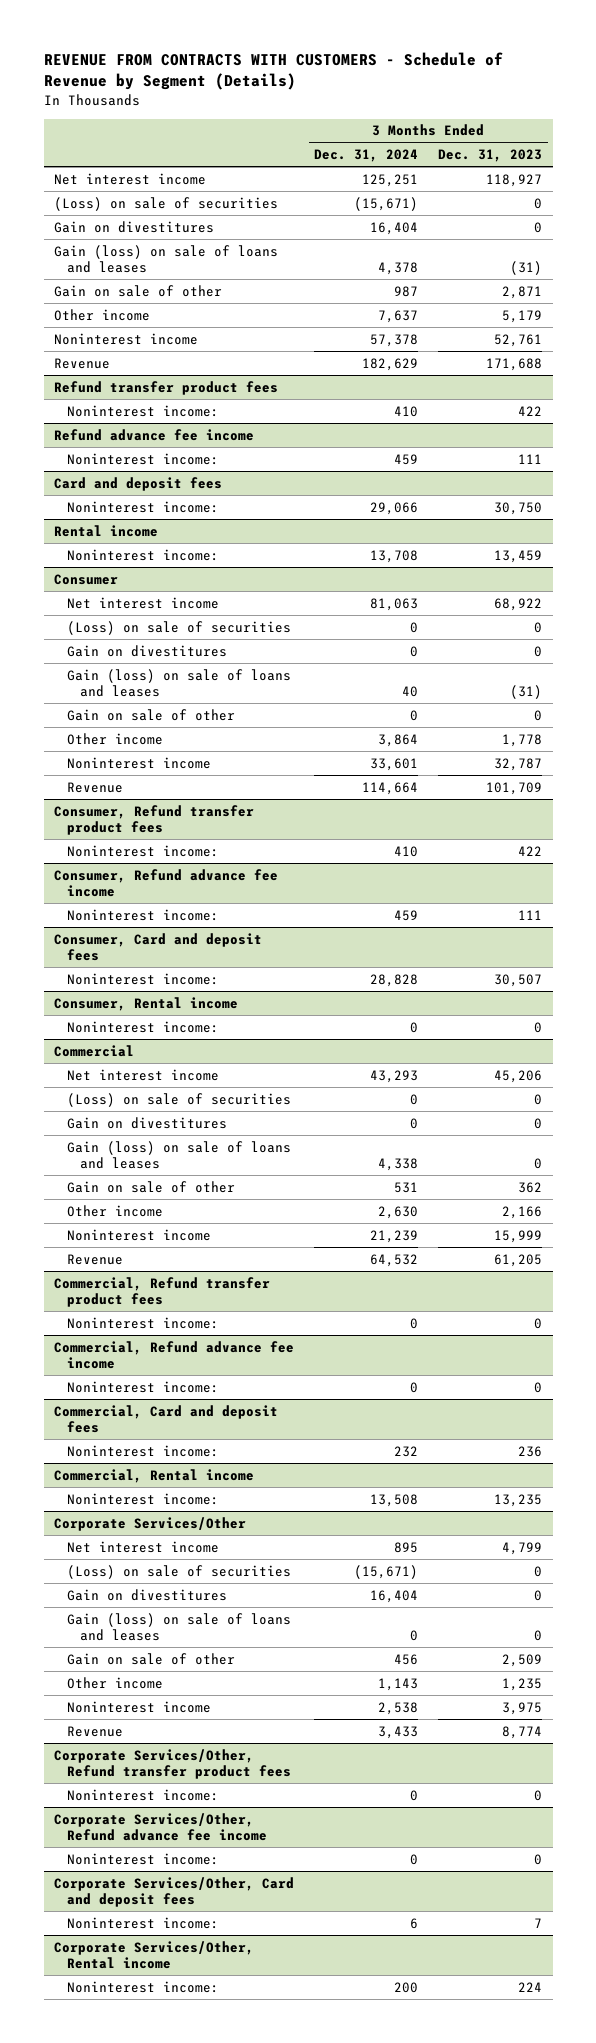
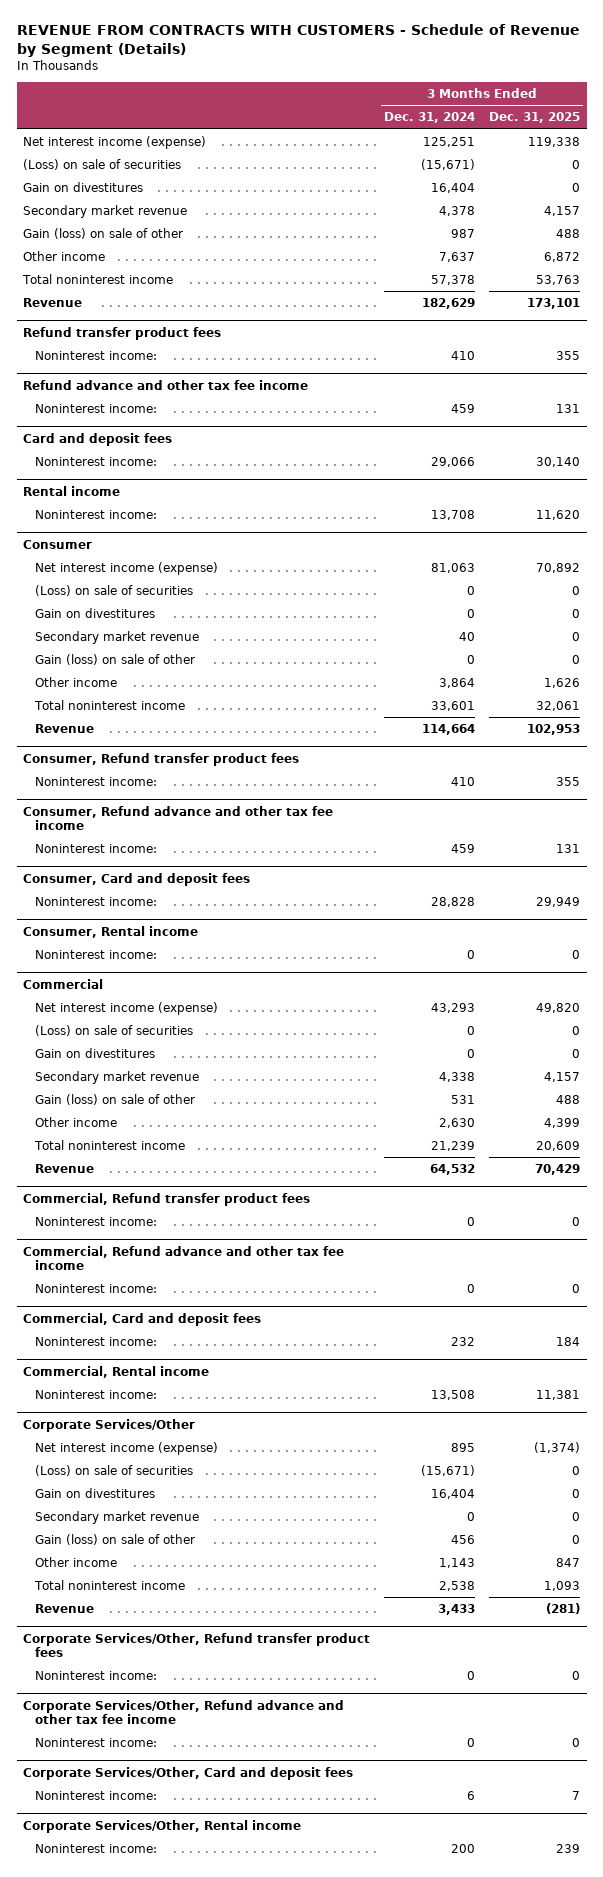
- | 3 Months Ended Dec. 31, 2024 | 3 Months Ended Dec. 31, 2023
+ | 3 Months Ended Dec. 31, 2024 | 3 Months Ended Dec. 31, 2025
- Net interest income | 125,251 | 118,927
+ Net interest income (expense) | 125,251 | 119,338
- Gain (loss) on sale of loans and leases | 4,378 | (31)
- Gain on sale of other | 987 | 2,871
+ Secondary market revenue | 4,378 | 4,157
+ Gain (loss) on sale of other | 987 | 488
- Noninterest income | 57,378 | 52,761
+ Total noninterest income | 57,378 | 53,763
- Refund advance fee income
+ Refund advance and other tax fee income
@ Consumer
- Net interest income | 81,063 | 68,922
+ Net interest income (expense) | 81,063 | 70,892
- Gain (loss) on sale of loans and leases | 40 | (31)
- Gain on sale of other | 0 | 0
+ Secondary market revenue | 40 | 0
+ Gain (loss) on sale of other | 0 | 0
- Noninterest income | 33,601 | 32,787
+ Total noninterest income | 33,601 | 32,061
- Consumer, Refund advance fee income
+ Consumer, Refund advance and other tax fee income
@ Commercial
- Net interest income | 43,293 | 45,206
+ Net interest income (expense) | 43,293 | 49,820
- Gain (loss) on sale of loans and leases | 4,338 | 0
- Gain on sale of other | 531 | 362
+ Secondary market revenue | 4,338 | 4,157
+ Gain (loss) on sale of other | 531 | 488
- Noninterest income | 21,239 | 15,999
+ Total noninterest income | 21,239 | 20,609
- Commercial, Refund advance fee income
+ Commercial, Refund advance and other tax fee income
@ Corporate Services/Other
- Net interest income | 895 | 4,799
+ Net interest income (expense) | 895 | (1,374)
- Gain (loss) on sale of loans and leases | 0 | 0
- Gain on sale of other | 456 | 2,509
+ Secondary market revenue | 0 | 0
+ Gain (loss) on sale of other | 456 | 0
- Noninterest income | 2,538 | 3,975
+ Total noninterest income | 2,538 | 1,093
- Corporate Services/Other, Refund advance fee income
+ Corporate Services/Other, Refund advance and other tax fee income

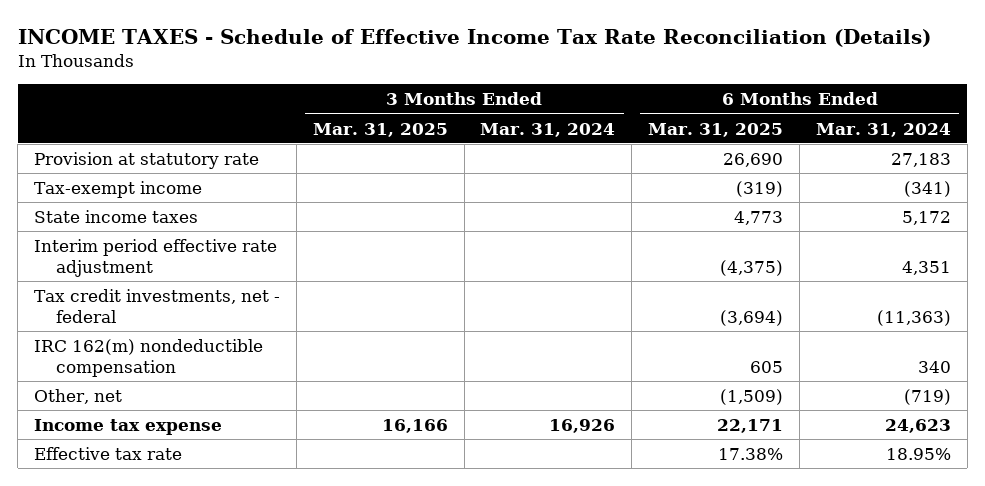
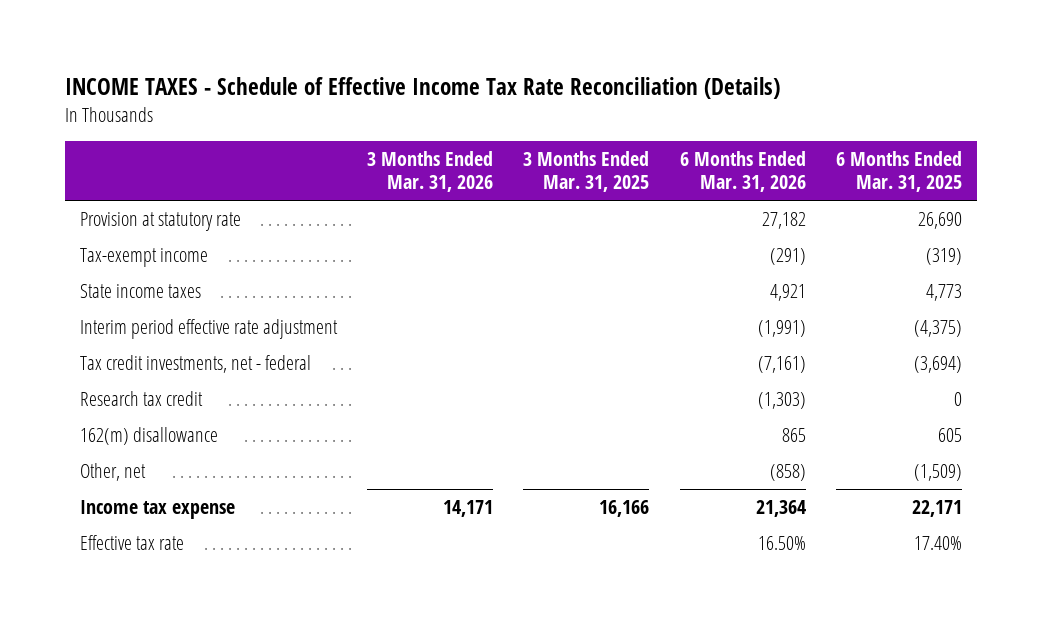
- | 3 Months Ended Mar. 31, 2025 | 3 Months Ended Mar. 31, 2024 | 6 Months Ended Mar. 31, 2025 | 6 Months Ended Mar. 31, 2024
+ | 3 Months Ended Mar. 31, 2026 | 3 Months Ended Mar. 31, 2025 | 6 Months Ended Mar. 31, 2026 | 6 Months Ended Mar. 31, 2025
- IRC 162(m) nondeductible compensation | | | 605 | 340
+ Research tax credit | | | (1,303) | 0
+ 162(m) disallowance | | | 865 | 605
- Effective tax rate | | | 17.38% | 18.95%
+ Effective tax rate | | | 16.50% | 17.40%

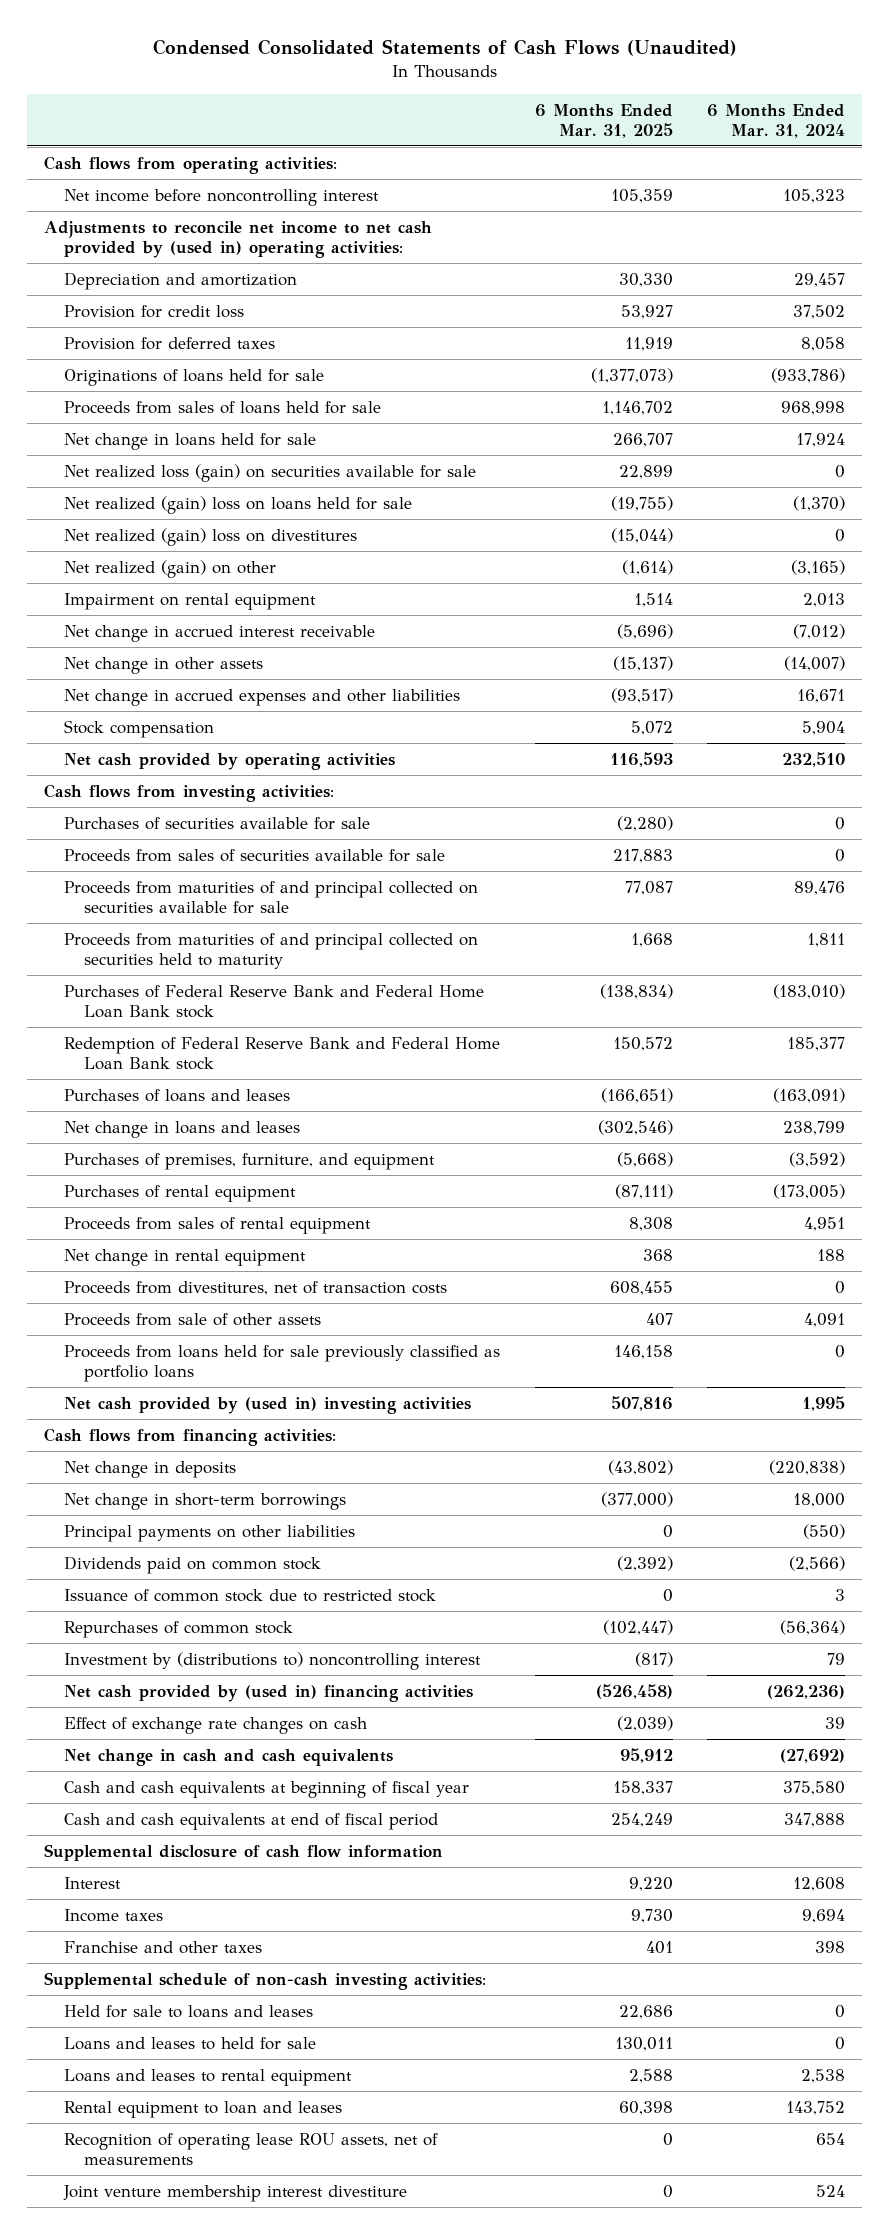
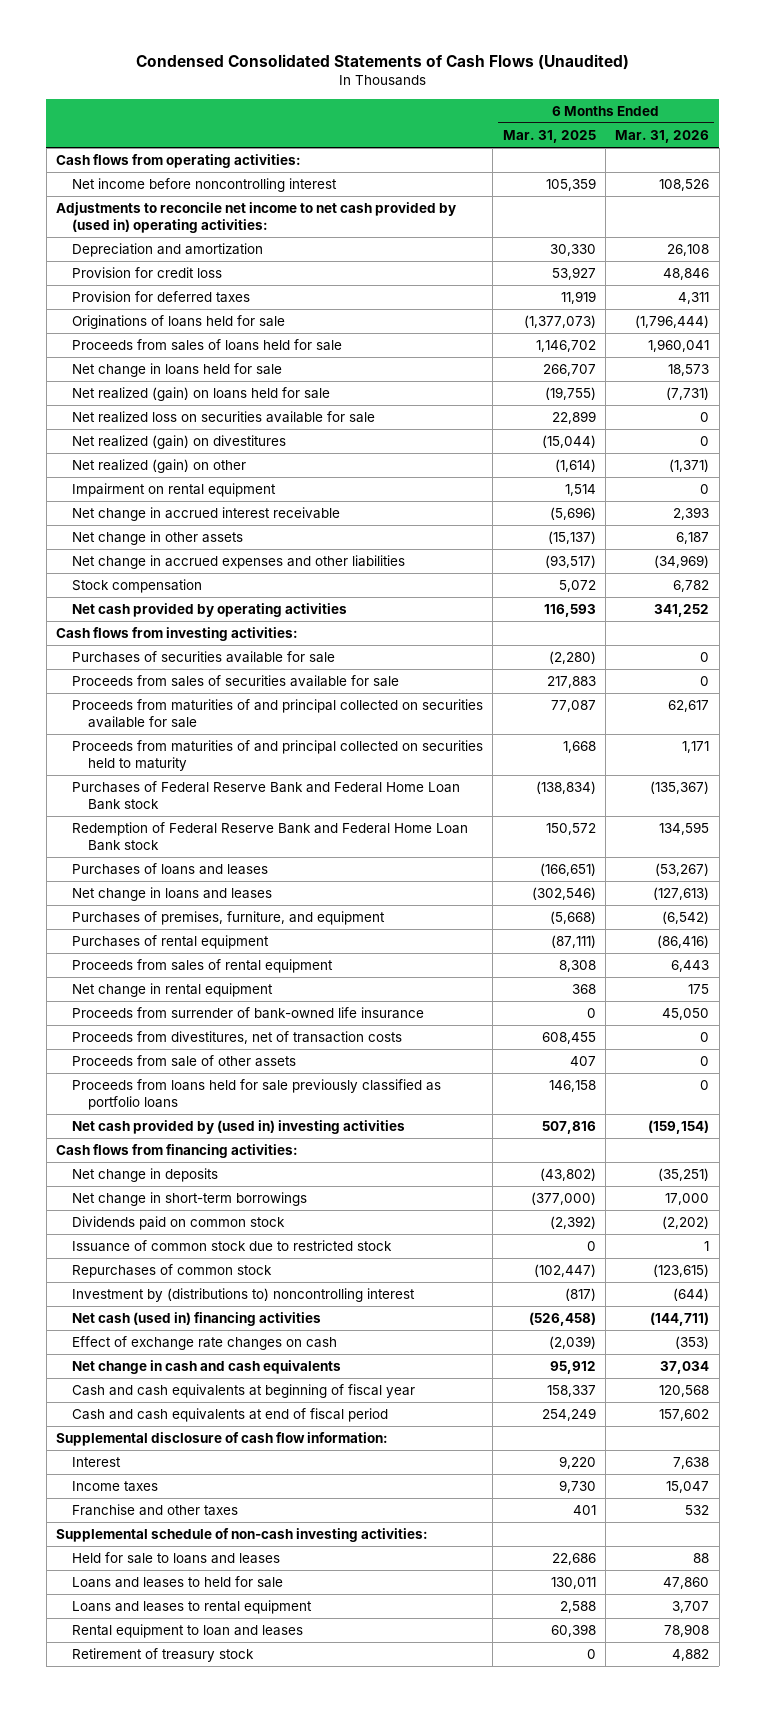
- | 6 Months Ended Mar. 31, 2025 | 6 Months Ended Mar. 31, 2024
+ | 6 Months Ended Mar. 31, 2025 | 6 Months Ended Mar. 31, 2026
- Net realized loss (gain) on securities available for sale | 22,899 | 0
- Net realized (gain) loss on loans held for sale | (19,755) | (1,370)
- Net realized (gain) loss on divestitures | (15,044) | 0
+ Net realized (gain) on loans held for sale | (19,755) | (7,731)
+ Net realized loss on securities available for sale | 22,899 | 0
+ Net realized (gain) on divestitures | (15,044) | 0
+ Proceeds from surrender of bank-owned life insurance | 0 | 45,050
- Principal payments on other liabilities | 0 | (550)
- Net cash provided by (used in) financing activities | (526,458) | (262,236)
+ Net cash (used in) financing activities | (526,458) | (144,711)
- Supplemental disclosure of cash flow information
+ Supplemental disclosure of cash flow information:
- Recognition of operating lease ROU assets, net of measurements | 0 | 654
- Joint venture membership interest divestiture | 0 | 524
+ Retirement of treasury stock | 0 | 4,882

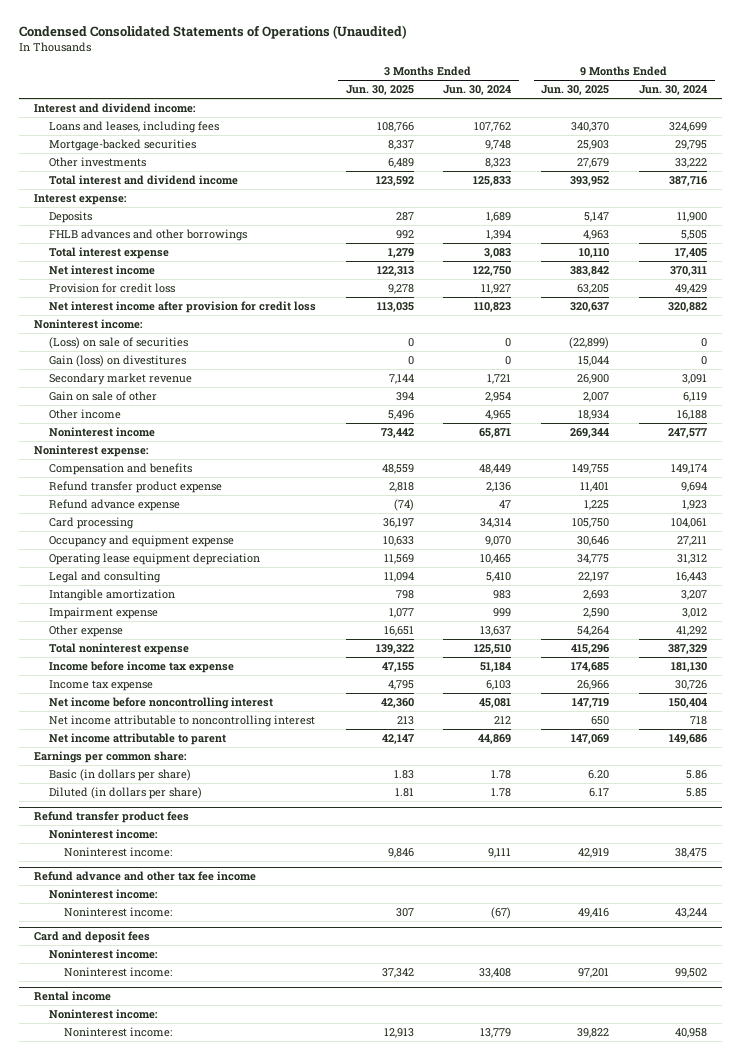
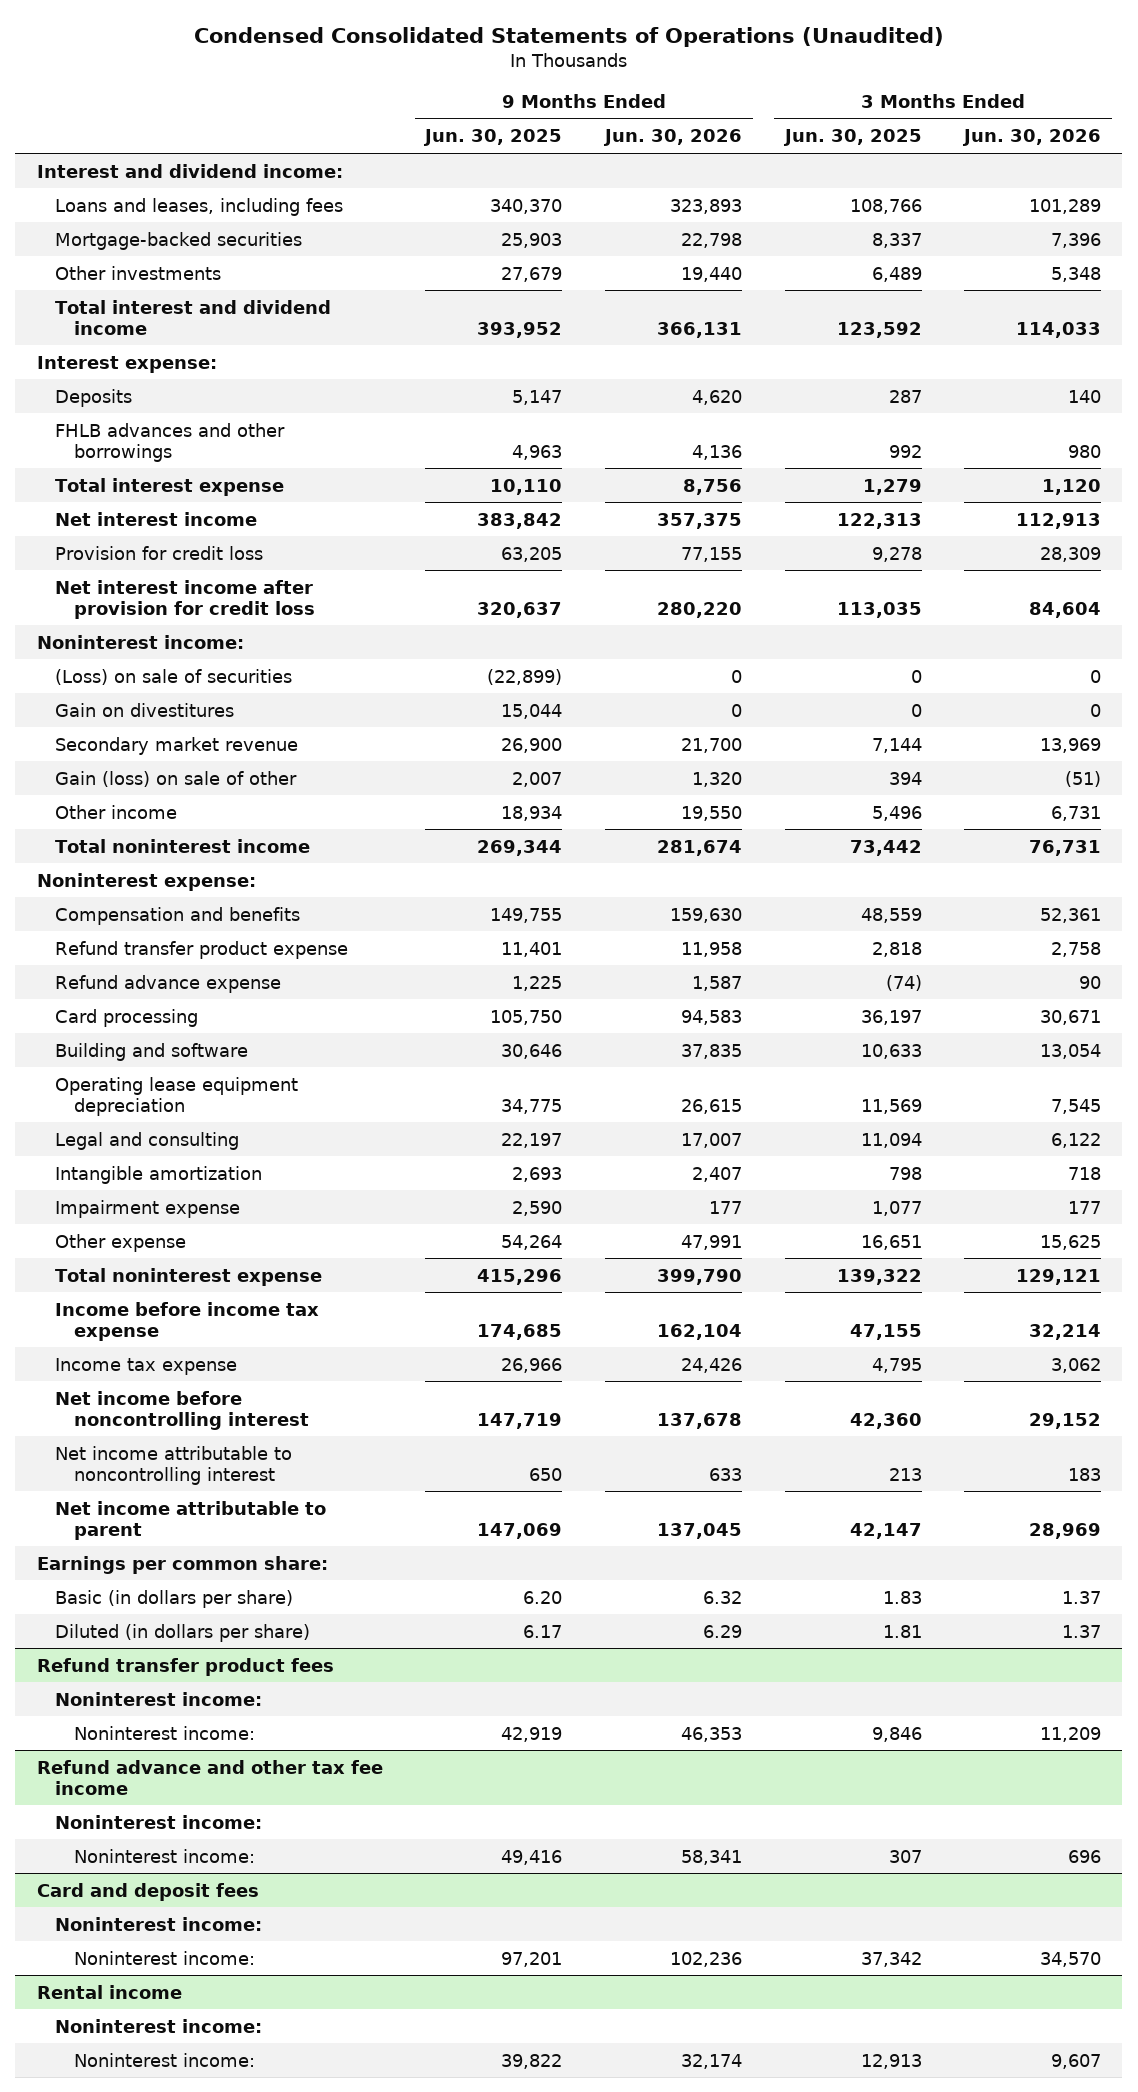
- | 3 Months Ended Jun. 30, 2025 | 3 Months Ended Jun. 30, 2024 | 9 Months Ended Jun. 30, 2025 | 9 Months Ended Jun. 30, 2024
+ | 9 Months Ended Jun. 30, 2025 | 9 Months Ended Jun. 30, 2026 | 3 Months Ended Jun. 30, 2025 | 3 Months Ended Jun. 30, 2026
- Gain (loss) on divestitures | 0 | 0 | 15,044 | 0
+ Gain on divestitures | 15,044 | 0 | 0 | 0
- Gain on sale of other | 394 | 2,954 | 2,007 | 6,119
+ Gain (loss) on sale of other | 2,007 | 1,320 | 394 | (51)
- Noninterest income | 73,442 | 65,871 | 269,344 | 247,577
+ Total noninterest income | 269,344 | 281,674 | 73,442 | 76,731
- Occupancy and equipment expense | 10,633 | 9,070 | 30,646 | 27,211
+ Building and software | 30,646 | 37,835 | 10,633 | 13,054

